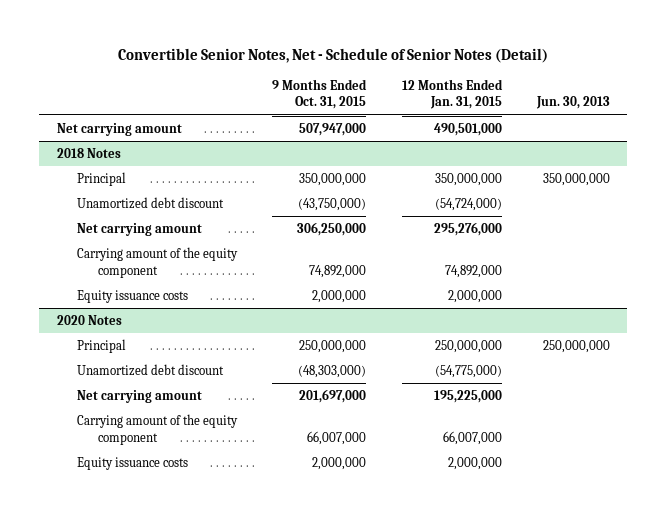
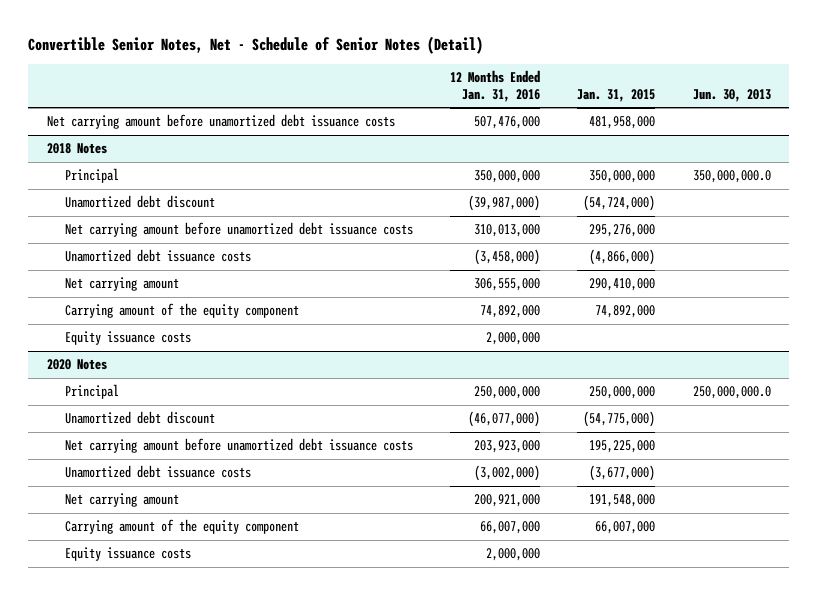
- | 9 Months Ended Oct. 31, 2015 | 12 Months Ended Jan. 31, 2015 | Jun. 30, 2013
+ | 12 Months Ended Jan. 31, 2016 | Jan. 31, 2015 | Jun. 30, 2013
- Net carrying amount | 507,947,000 | 490,501,000 |
+ Net carrying amount before unamortized debt issuance costs | 507,476,000 | 481,958,000 |
@ 2018 Notes
- Principal | 350,000,000 | 350,000,000 | 350,000,000
+ Principal | 350,000,000 | 350,000,000 | 350,000,000.0
+ Net carrying amount before unamortized debt issuance costs | 310,013,000 | 295,276,000 |
+ Unamortized debt issuance costs | (3,458,000) | (4,866,000) |
@ 2020 Notes
- Principal | 250,000,000 | 250,000,000 | 250,000,000
+ Principal | 250,000,000 | 250,000,000 | 250,000,000.0
+ Net carrying amount before unamortized debt issuance costs | 203,923,000 | 195,225,000 |
+ Unamortized debt issuance costs | (3,002,000) | (3,677,000) |

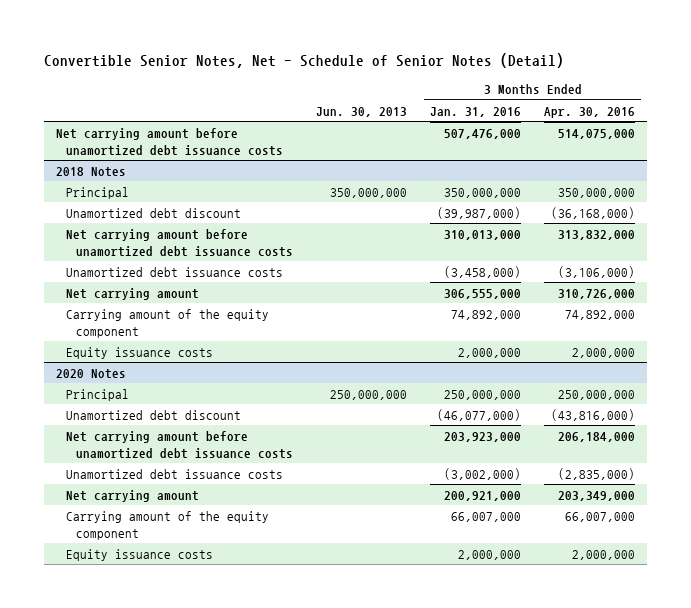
- | 12 Months Ended Jan. 31, 2016 | Jan. 31, 2015 | Jun. 30, 2013
+ | Jun. 30, 2013 | 3 Months Ended Jan. 31, 2016 | 3 Months Ended Apr. 30, 2016
@ 2018 Notes
- Principal | 350,000,000 | 350,000,000 | 350,000,000.0
+ Principal | 350,000,000 | 350,000,000 | 350,000,000
@ 2020 Notes
- Principal | 250,000,000 | 250,000,000 | 250,000,000.0
+ Principal | 250,000,000 | 250,000,000 | 250,000,000

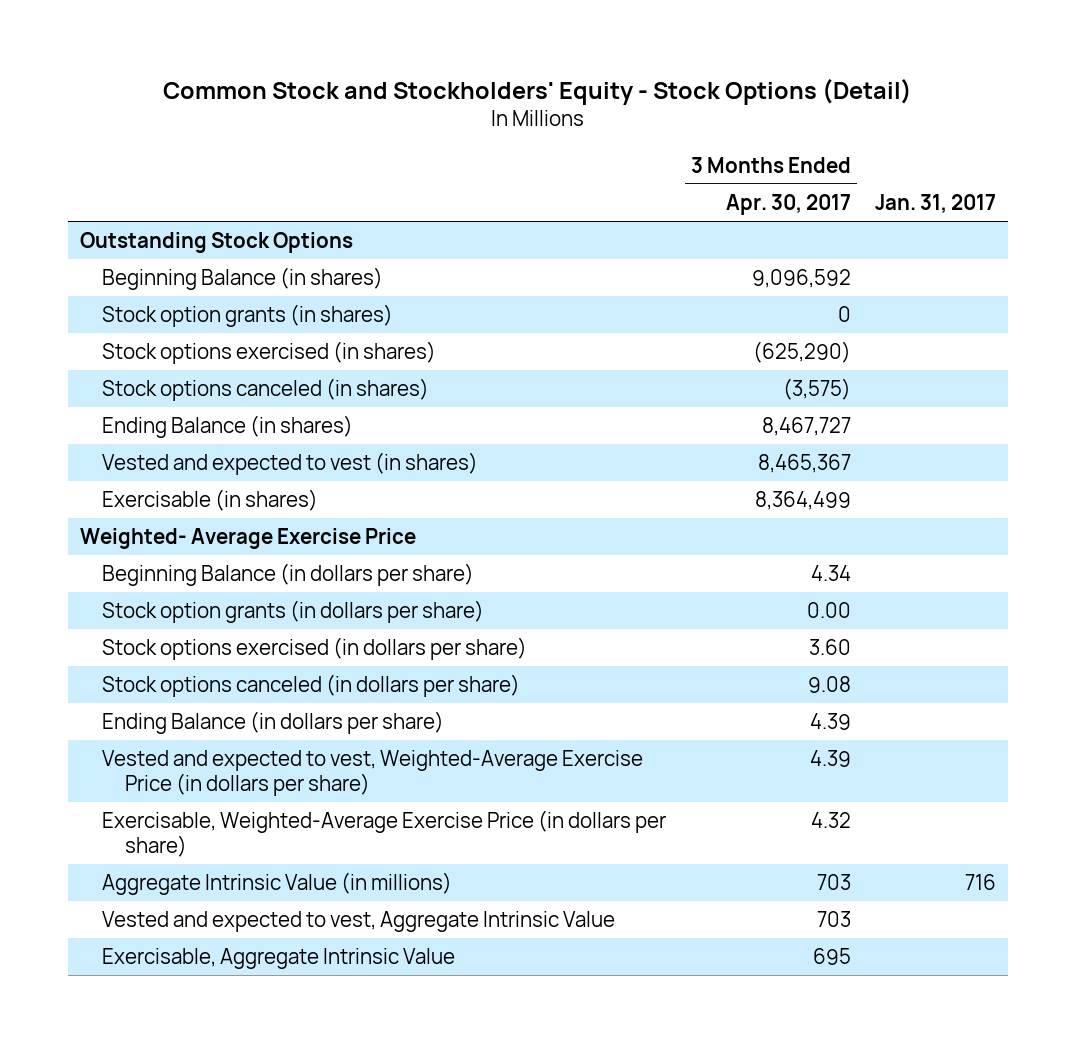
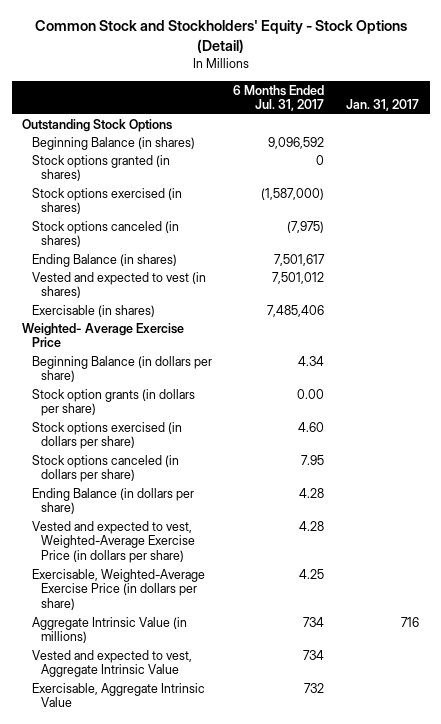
- | 3 Months Ended Apr. 30, 2017 | Jan. 31, 2017
+ | 6 Months Ended Jul. 31, 2017 | Jan. 31, 2017
- Stock option grants (in shares) | 0 |
+ Stock options granted (in shares) | 0 |

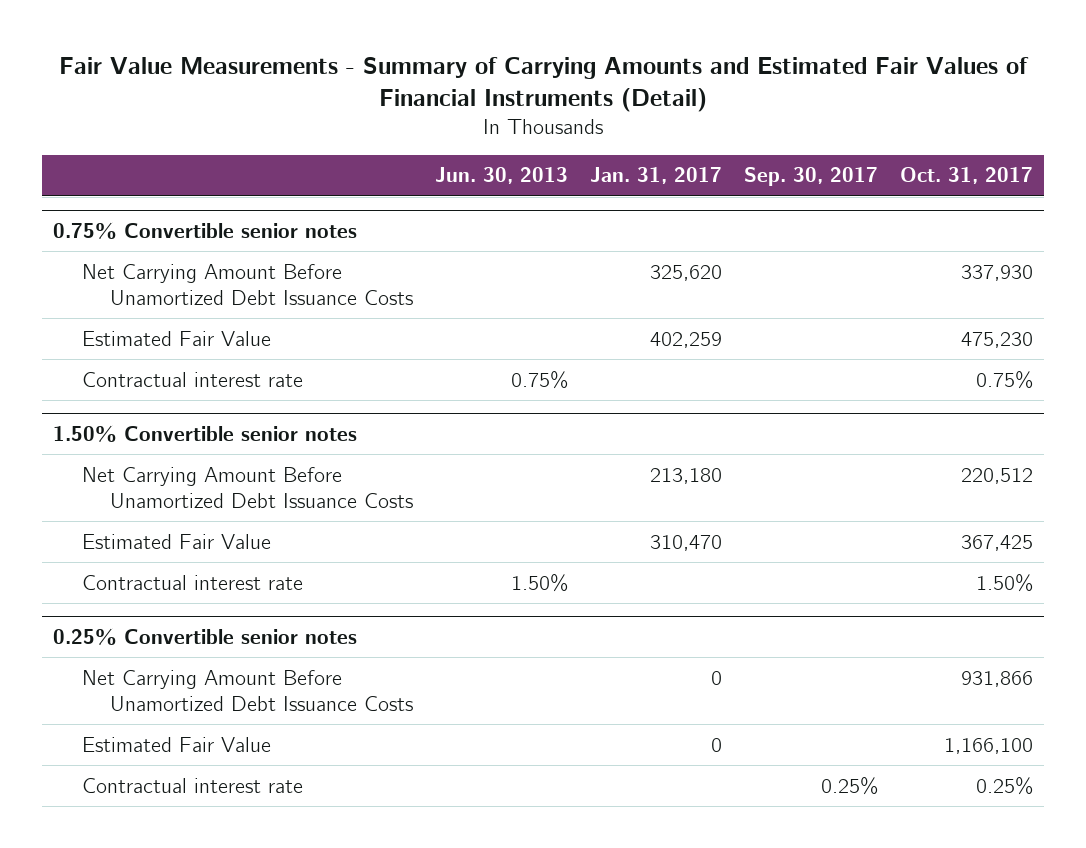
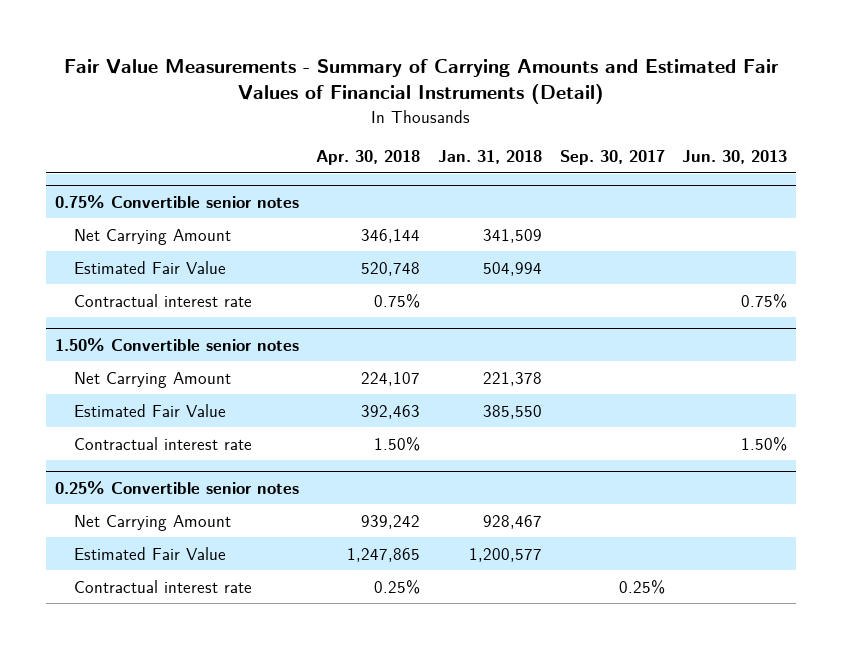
- | Jun. 30, 2013 | Jan. 31, 2017 | Sep. 30, 2017 | Oct. 31, 2017
+ | Apr. 30, 2018 | Jan. 31, 2018 | Sep. 30, 2017 | Jun. 30, 2013
@ 0.75% Convertible senior notes
- Net Carrying Amount Before Unamortized Debt Issuance Costs | | 325,620 | | 337,930
+ Net Carrying Amount | 346,144 | 341,509 | |
@ 1.50% Convertible senior notes
- Net Carrying Amount Before Unamortized Debt Issuance Costs | | 213,180 | | 220,512
+ Net Carrying Amount | 224,107 | 221,378 | |
@ 0.25% Convertible senior notes
- Net Carrying Amount Before Unamortized Debt Issuance Costs | | 0 | | 931,866
+ Net Carrying Amount | 939,242 | 928,467 | |

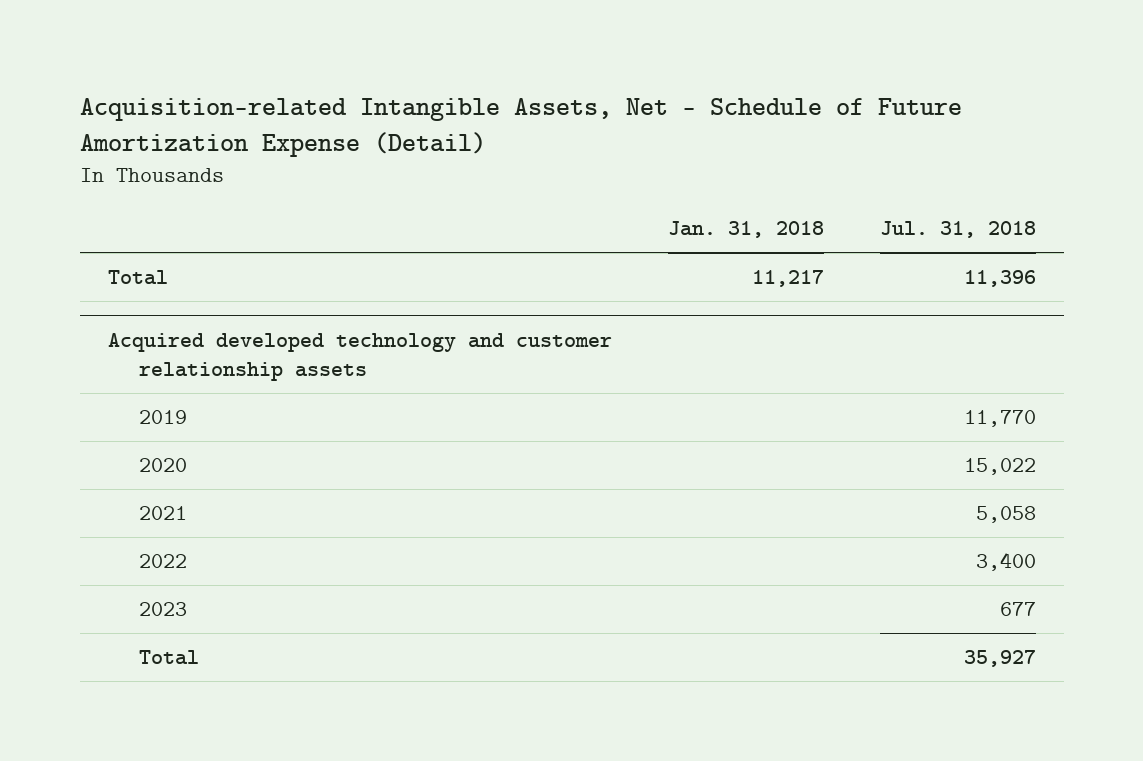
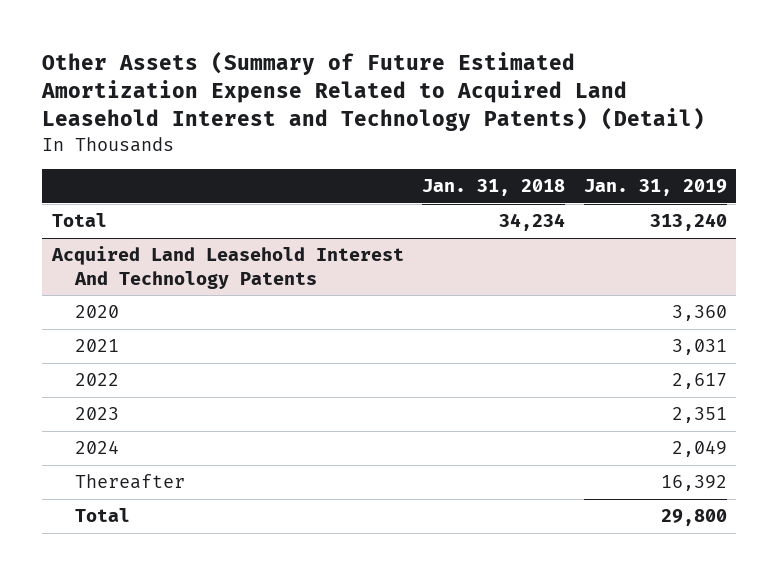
- Acquisition-related Intangible Assets, Net - Schedule of Future Amortization Expense (Detail)
+ Other Assets (Summary of Future Estimated Amortization Expense Related to Acquired Land Leasehold Interest and Technology Patents) (Detail)
- | Jan. 31, 2018 | Jul. 31, 2018
+ | Jan. 31, 2018 | Jan. 31, 2019
- Total | 11,217 | 11,396
- Acquired developed technology and customer relationship assets
- 2019 | | 11,770
- 2020 | | 15,022
- 2021 | | 5,058
- 2022 | | 3,400
- 2023 | | 677
- Total | | 35,927
+ Total | 34,234 | 313,240
+ Acquired Land Leasehold Interest And Technology Patents
+ 2020 | | 3,360
+ 2021 | | 3,031
+ 2022 | | 2,617
+ 2023 | | 2,351
+ 2024 | | 2,049
+ Thereafter | | 16,392
+ Total | | 29,800

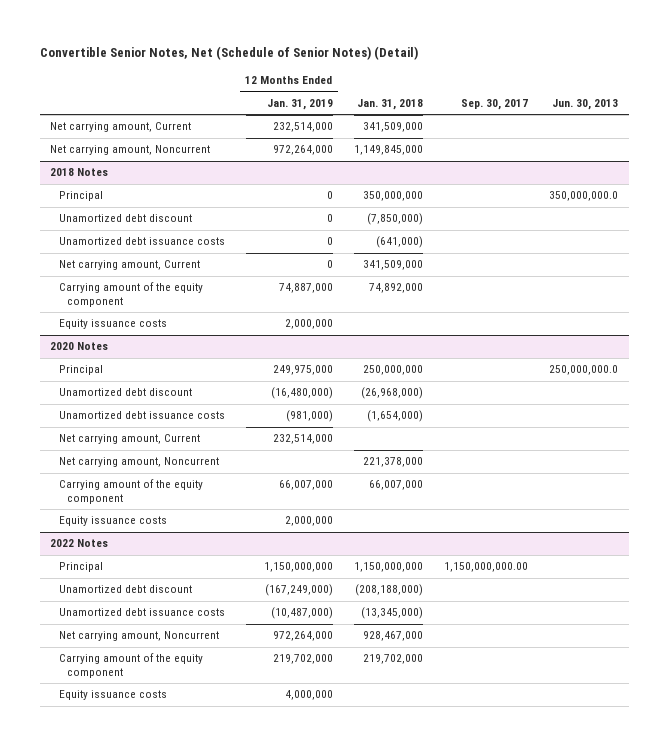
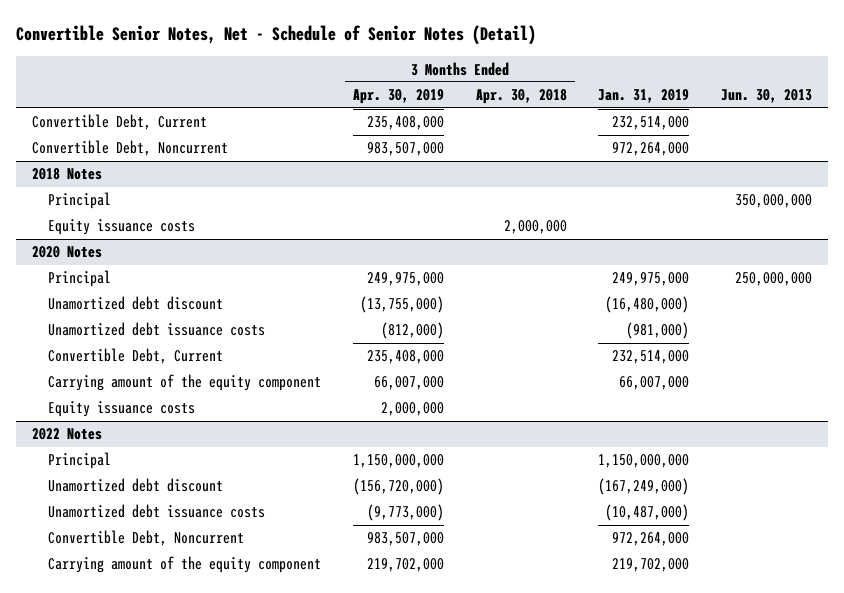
- Convertible Senior Notes, Net (Schedule of Senior Notes) (Detail)
+ Convertible Senior Notes, Net - Schedule of Senior Notes (Detail)
- | 12 Months Ended Jan. 31, 2019 | Jan. 31, 2018 | Sep. 30, 2017 | Jun. 30, 2013
+ | 3 Months Ended Apr. 30, 2019 | 3 Months Ended Apr. 30, 2018 | Jan. 31, 2019 | Jun. 30, 2013
- Net carrying amount, Current | 232,514,000 | 341,509,000 | |
- Net carrying amount, Noncurrent | 972,264,000 | 1,149,845,000 | |
+ Convertible Debt, Current | 235,408,000 | | 232,514,000 |
+ Convertible Debt, Noncurrent | 983,507,000 | | 972,264,000 |
@ 2018 Notes
- Principal | 0 | 350,000,000 | | 350,000,000.0
- Unamortized debt discount | 0 | (7,850,000) | |
- Unamortized debt issuance costs | 0 | (641,000) | |
- Net carrying amount, Current | 0 | 341,509,000 | |
- Carrying amount of the equity component | 74,887,000 | 74,892,000 | |
+ Principal | | | | 350,000,000
@ 2020 Notes
- Principal | 249,975,000 | 250,000,000 | | 250,000,000.0
+ Principal | 249,975,000 | | 249,975,000 | 250,000,000
- Net carrying amount, Current | 232,514,000 | | |
- Net carrying amount, Noncurrent | | 221,378,000 | |
+ Convertible Debt, Current | 235,408,000 | | 232,514,000 |
@ 2022 Notes
- Net carrying amount, Noncurrent | 972,264,000 | 928,467,000 | |
+ Convertible Debt, Noncurrent | 983,507,000 | | 972,264,000 |
- Equity issuance costs | 4,000,000 | | |

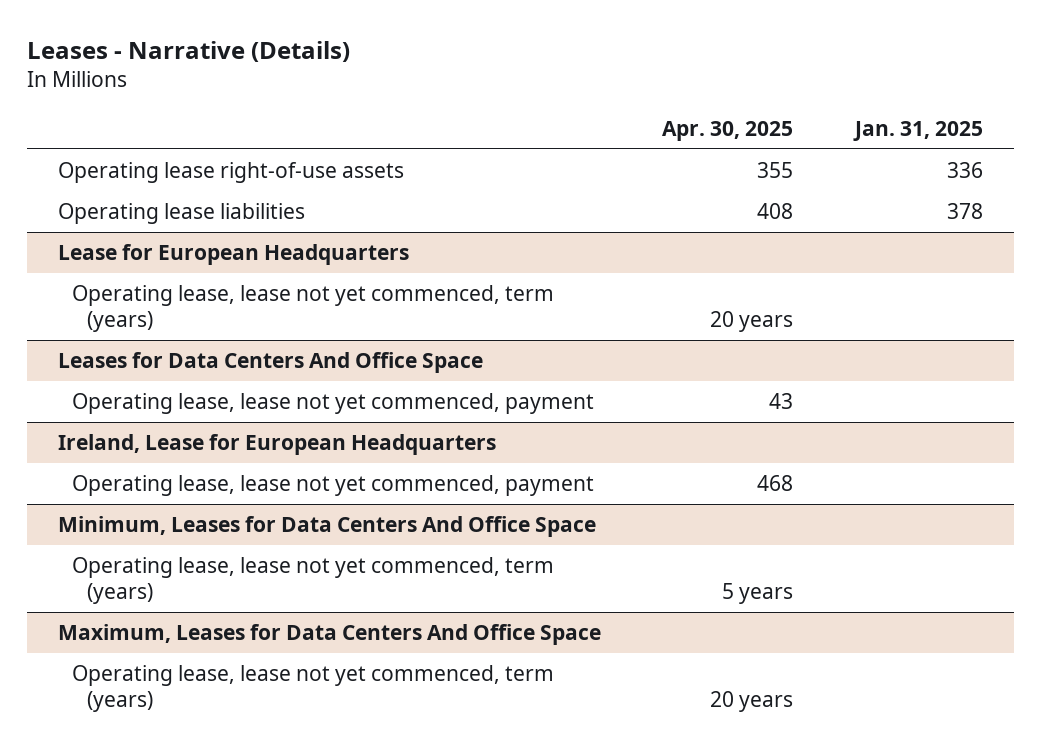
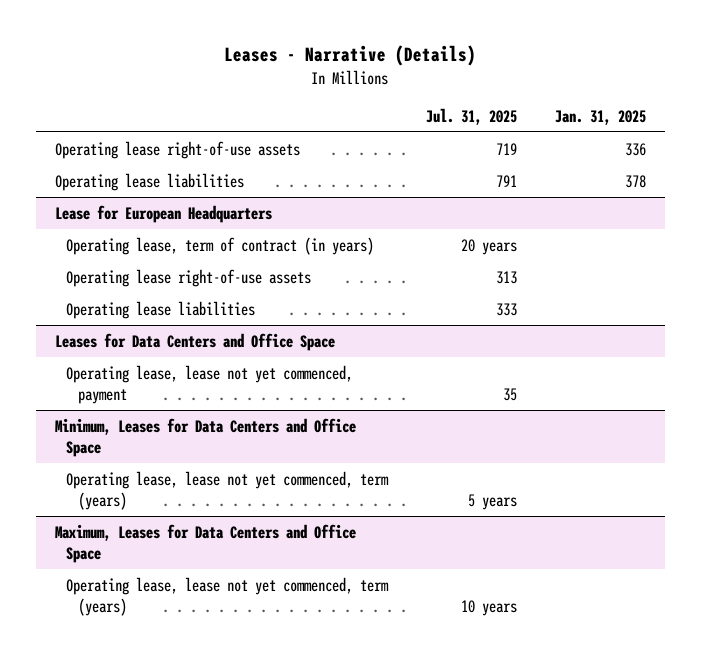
- | Apr. 30, 2025 | Jan. 31, 2025
+ | Jul. 31, 2025 | Jan. 31, 2025
@ Lease for European Headquarters
- Operating lease, lease not yet commenced, term (years) | 20 years |
- Leases for Data Centers And Office Space
@ Lease for European Headquarters
+ Operating lease, term of contract (in years) | 20 years |
+ Operating lease right-of-use assets | 313 |
+ Operating lease liabilities | 333 |
+ Leases for Data Centers and Office Space
- Ireland, Lease for European Headquarters
- Operating lease, lease not yet commenced, payment | 468 |
- Minimum, Leases for Data Centers And Office Space
+ Minimum, Leases for Data Centers and Office Space
- Maximum, Leases for Data Centers And Office Space
+ Maximum, Leases for Data Centers and Office Space

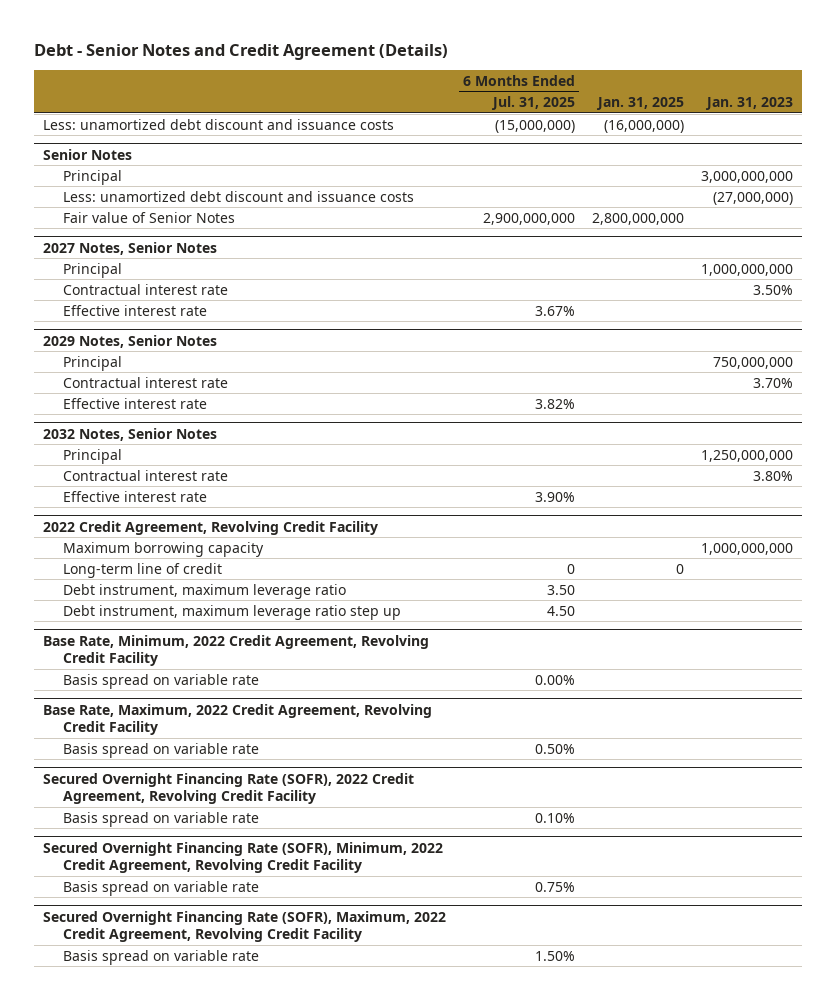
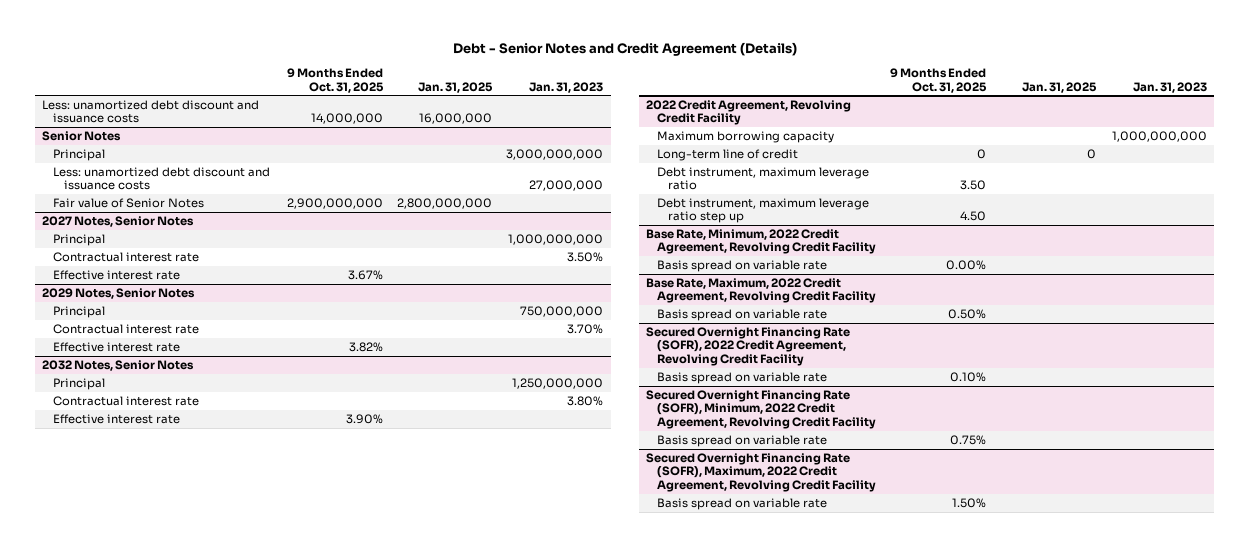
- | 6 Months Ended Jul. 31, 2025 | Jan. 31, 2025 | Jan. 31, 2023
+ | 9 Months Ended Oct. 31, 2025 | Jan. 31, 2025 | Jan. 31, 2023
- Less: unamortized debt discount and issuance costs | (15,000,000) | (16,000,000) |
+ Less: unamortized debt discount and issuance costs | 14,000,000 | 16,000,000 |
@ Senior Notes
- Less: unamortized debt discount and issuance costs | | | (27,000,000)
+ Less: unamortized debt discount and issuance costs | | | 27,000,000

